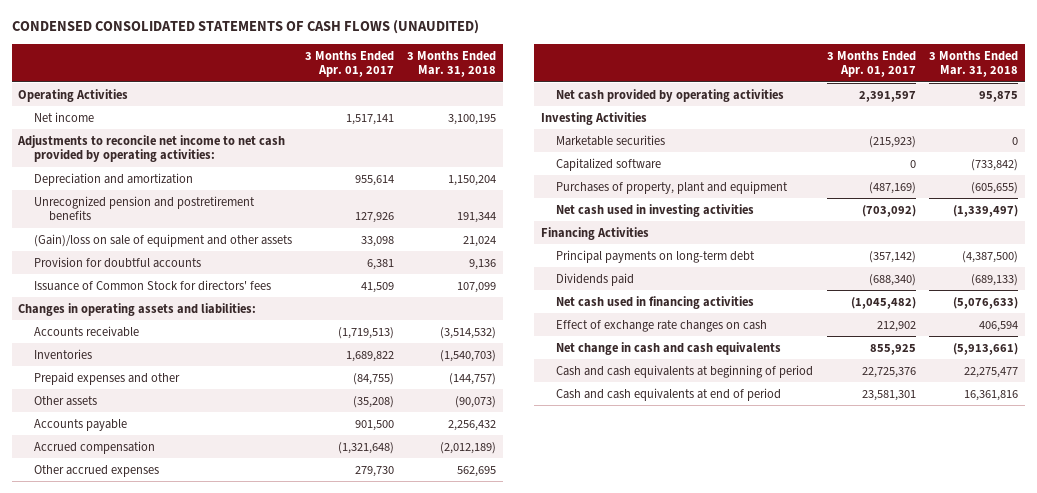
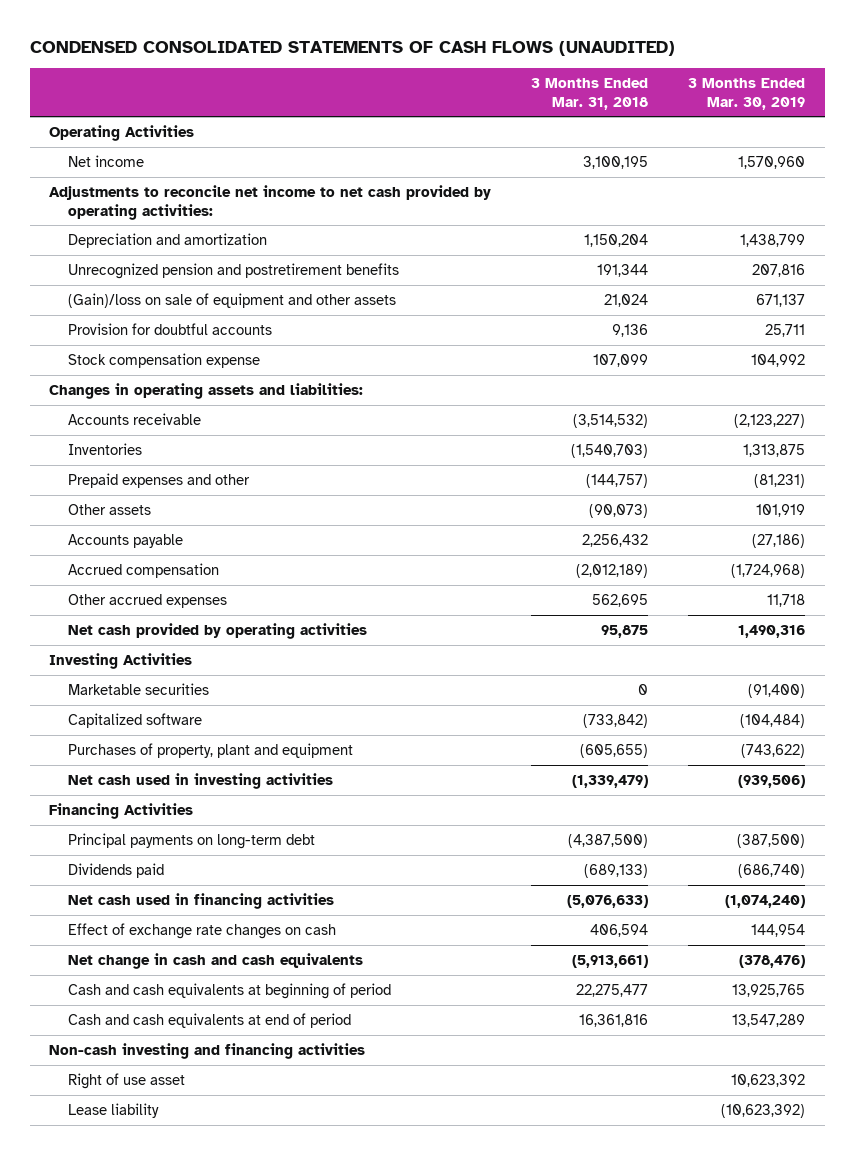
- | 3 Months Ended Apr. 01, 2017 | 3 Months Ended Mar. 31, 2018
+ | 3 Months Ended Mar. 31, 2018 | 3 Months Ended Mar. 30, 2019
- Issuance of Common Stock for directors' fees | 41,509 | 107,099
+ Stock compensation expense | 107,099 | 104,992
- Net cash used in investing activities | (703,092) | (1,339,497)
+ Net cash used in investing activities | (1,339,479) | (939,506)
+ Non-cash investing and financing activities
+ Right of use asset | | 10,623,392
+ Lease liability | | (10,623,392)

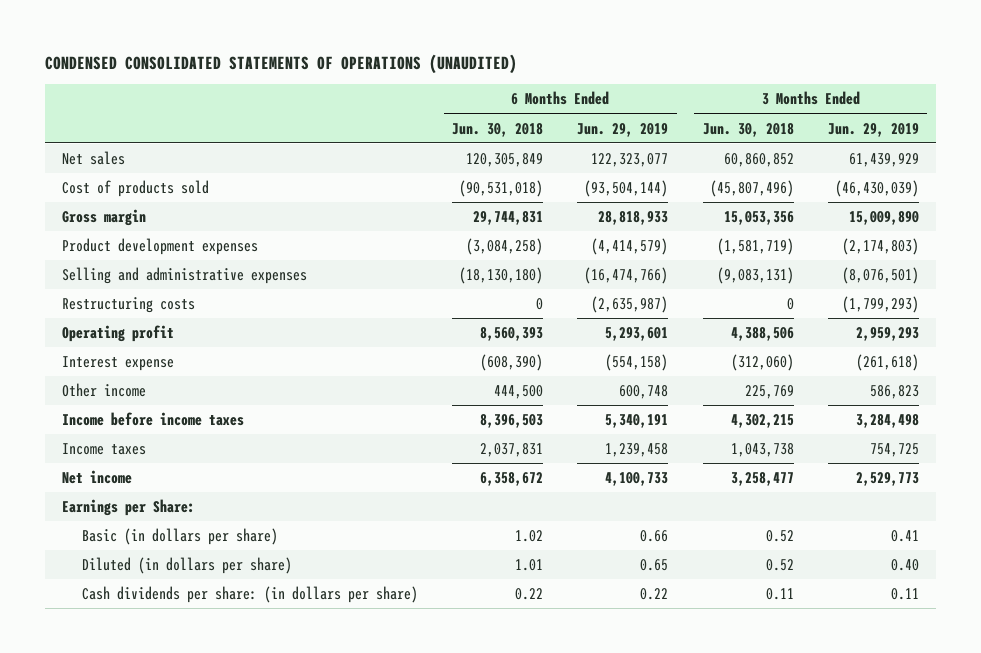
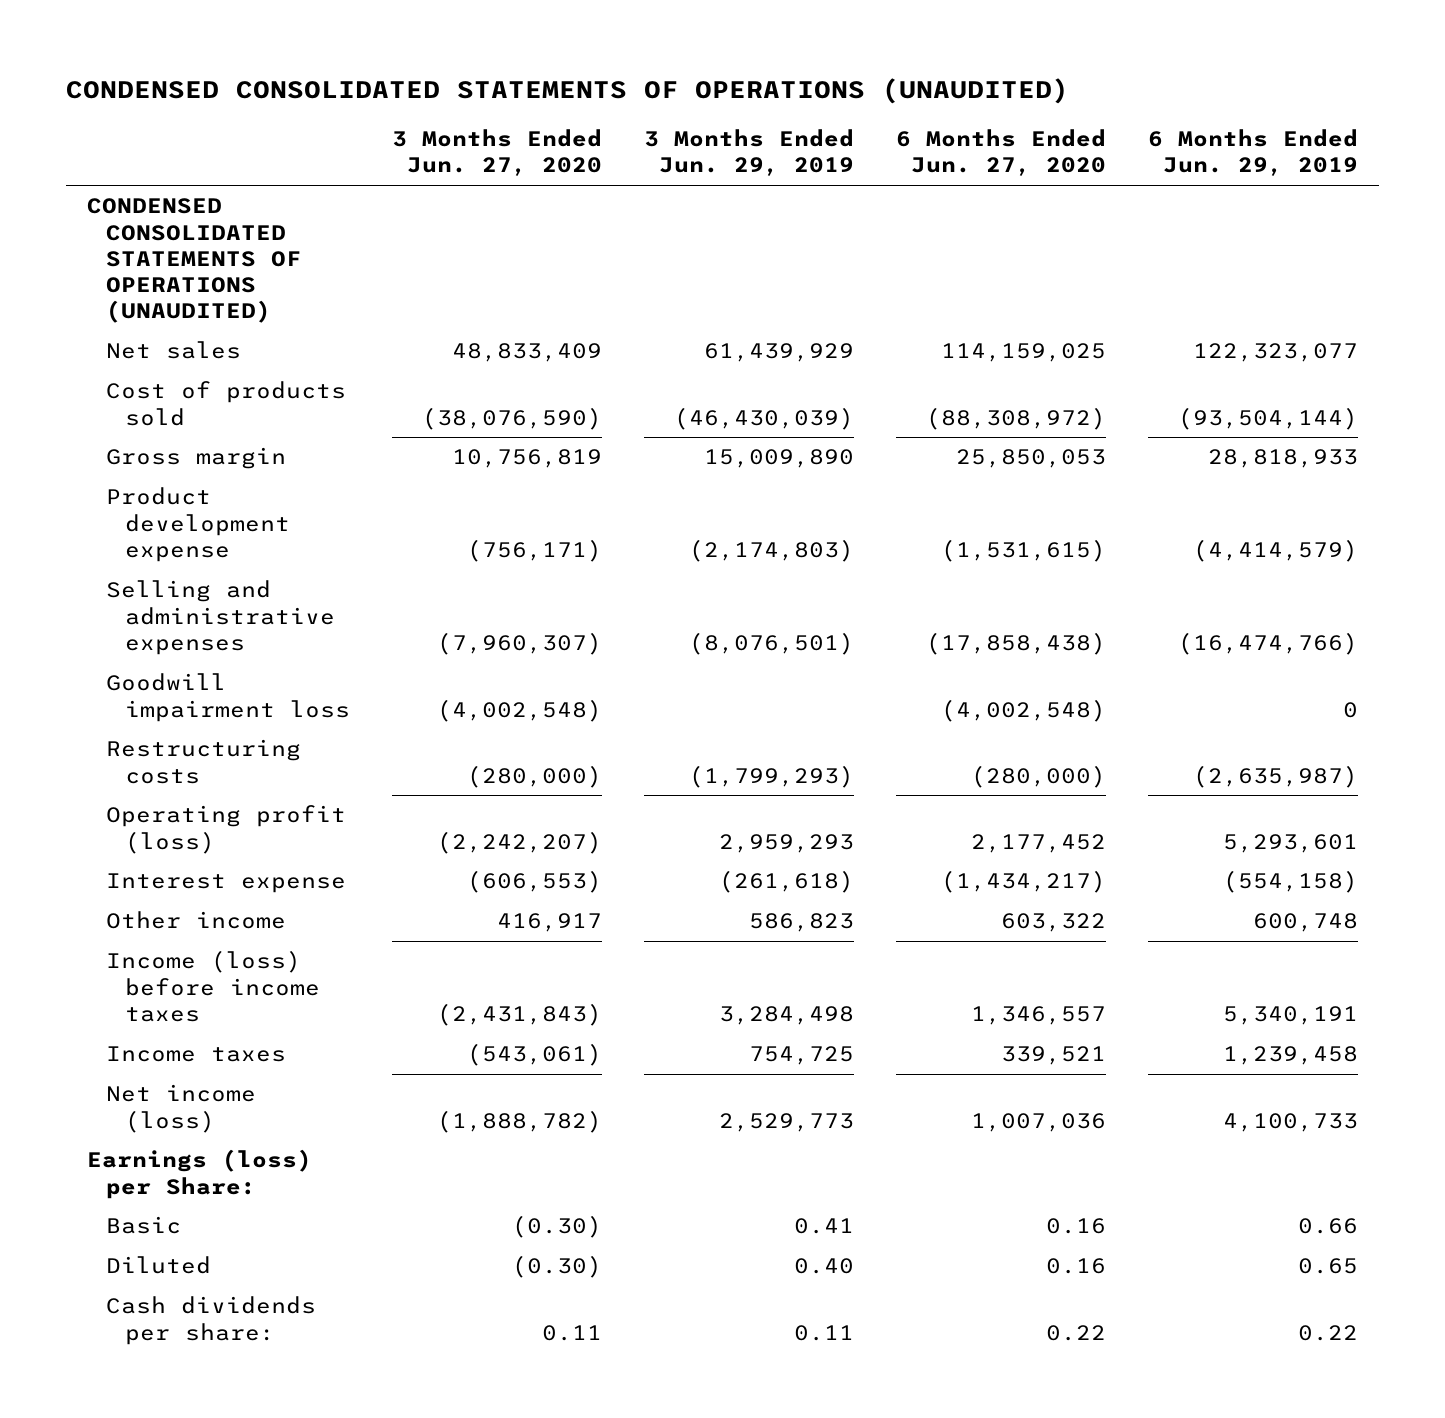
- | 6 Months Ended Jun. 30, 2018 | 6 Months Ended Jun. 29, 2019 | 3 Months Ended Jun. 30, 2018 | 3 Months Ended Jun. 29, 2019
+ | 3 Months Ended Jun. 27, 2020 | 3 Months Ended Jun. 29, 2019 | 6 Months Ended Jun. 27, 2020 | 6 Months Ended Jun. 29, 2019
+ CONDENSED CONSOLIDATED STATEMENTS OF OPERATIONS (UNAUDITED)
- Product development expenses | (3,084,258) | (4,414,579) | (1,581,719) | (2,174,803)
+ Product development expense | (756,171) | (2,174,803) | (1,531,615) | (4,414,579)
+ Goodwill impairment loss | (4,002,548) | | (4,002,548) | 0
- Operating profit | 8,560,393 | 5,293,601 | 4,388,506 | 2,959,293
+ Operating profit (loss) | (2,242,207) | 2,959,293 | 2,177,452 | 5,293,601
- Income before income taxes | 8,396,503 | 5,340,191 | 4,302,215 | 3,284,498
+ Income (loss) before income taxes | (2,431,843) | 3,284,498 | 1,346,557 | 5,340,191
- Net income | 6,358,672 | 4,100,733 | 3,258,477 | 2,529,773
- Earnings per Share:
- Basic (in dollars per share) | 1.02 | 0.66 | 0.52 | 0.41
- Diluted (in dollars per share) | 1.01 | 0.65 | 0.52 | 0.40
- Cash dividends per share: (in dollars per share) | 0.22 | 0.22 | 0.11 | 0.11
+ Net income (loss) | (1,888,782) | 2,529,773 | 1,007,036 | 4,100,733
+ Earnings (loss) per Share:
+ Basic | (0.30) | 0.41 | 0.16 | 0.66
+ Diluted | (0.30) | 0.40 | 0.16 | 0.65
+ Cash dividends per share: | 0.11 | 0.11 | 0.22 | 0.22

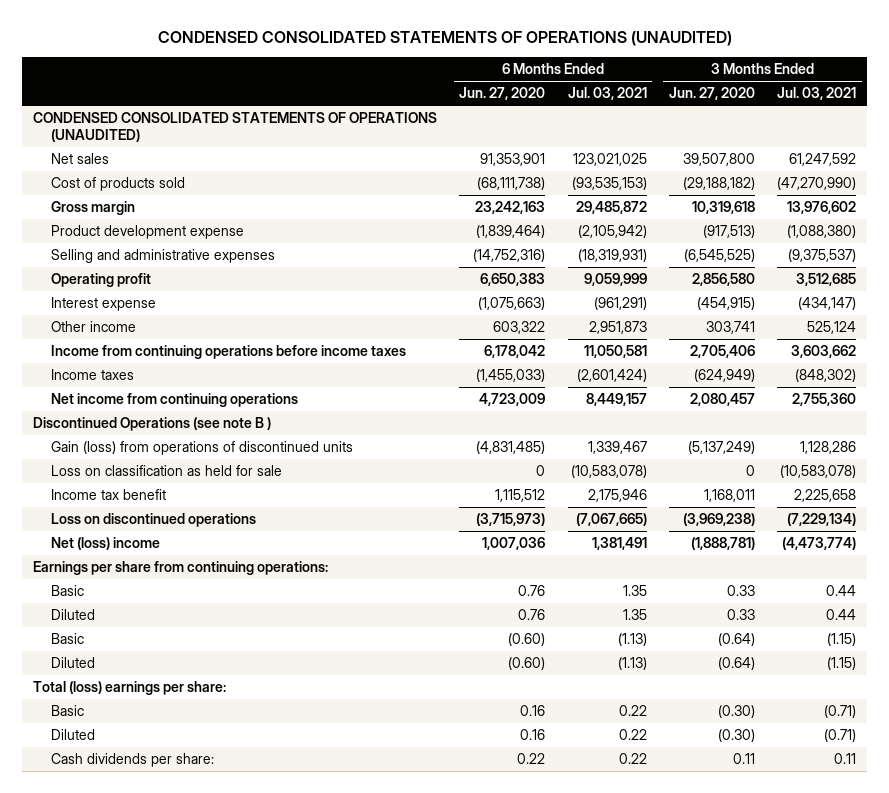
- | 3 Months Ended Jun. 27, 2020 | 3 Months Ended Jun. 29, 2019 | 6 Months Ended Jun. 27, 2020 | 6 Months Ended Jun. 29, 2019
+ | 6 Months Ended Jun. 27, 2020 | 6 Months Ended Jul. 03, 2021 | 3 Months Ended Jun. 27, 2020 | 3 Months Ended Jul. 03, 2021
- Net sales | 48,833,409 | 61,439,929 | 114,159,025 | 122,323,077
- Cost of products sold | (38,076,590) | (46,430,039) | (88,308,972) | (93,504,144)
- Gross margin | 10,756,819 | 15,009,890 | 25,850,053 | 28,818,933
- Product development expense | (756,171) | (2,174,803) | (1,531,615) | (4,414,579)
- Selling and administrative expenses | (7,960,307) | (8,076,501) | (17,858,438) | (16,474,766)
- Goodwill impairment loss | (4,002,548) | | (4,002,548) | 0
- Restructuring costs | (280,000) | (1,799,293) | (280,000) | (2,635,987)
- Operating profit (loss) | (2,242,207) | 2,959,293 | 2,177,452 | 5,293,601
- Interest expense | (606,553) | (261,618) | (1,434,217) | (554,158)
- Other income | 416,917 | 586,823 | 603,322 | 600,748
- Income (loss) before income taxes | (2,431,843) | 3,284,498 | 1,346,557 | 5,340,191
- Income taxes | (543,061) | 754,725 | 339,521 | 1,239,458
- Net income (loss) | (1,888,782) | 2,529,773 | 1,007,036 | 4,100,733
- Earnings (loss) per Share:
+ Net sales | 91,353,901 | 123,021,025 | 39,507,800 | 61,247,592
+ Cost of products sold | (68,111,738) | (93,535,153) | (29,188,182) | (47,270,990)
+ Gross margin | 23,242,163 | 29,485,872 | 10,319,618 | 13,976,602
+ Product development expense | (1,839,464) | (2,105,942) | (917,513) | (1,088,380)
+ Selling and administrative expenses | (14,752,316) | (18,319,931) | (6,545,525) | (9,375,537)
+ Operating profit | 6,650,383 | 9,059,999 | 2,856,580 | 3,512,685
+ Interest expense | (1,075,663) | (961,291) | (454,915) | (434,147)
+ Other income | 603,322 | 2,951,873 | 303,741 | 525,124
+ Income from continuing operations before income taxes | 6,178,042 | 11,050,581 | 2,705,406 | 3,603,662
+ Income taxes | (1,455,033) | (2,601,424) | (624,949) | (848,302)
+ Net income from continuing operations | 4,723,009 | 8,449,157 | 2,080,457 | 2,755,360
+ Discontinued Operations (see note B )
+ Gain (loss) from operations of discontinued units | (4,831,485) | 1,339,467 | (5,137,249) | 1,128,286
+ Loss on classification as held for sale | 0 | (10,583,078) | 0 | (10,583,078)
+ Income tax benefit | 1,115,512 | 2,175,946 | 1,168,011 | 2,225,658
+ Loss on discontinued operations | (3,715,973) | (7,067,665) | (3,969,238) | (7,229,134)
+ Net (loss) income | 1,007,036 | 1,381,491 | (1,888,781) | (4,473,774)
+ Earnings per share from continuing operations:
+ Basic | 0.76 | 1.35 | 0.33 | 0.44
+ Diluted | 0.76 | 1.35 | 0.33 | 0.44
+ Basic | (0.60) | (1.13) | (0.64) | (1.15)
+ Diluted | (0.60) | (1.13) | (0.64) | (1.15)
+ Total (loss) earnings per share:

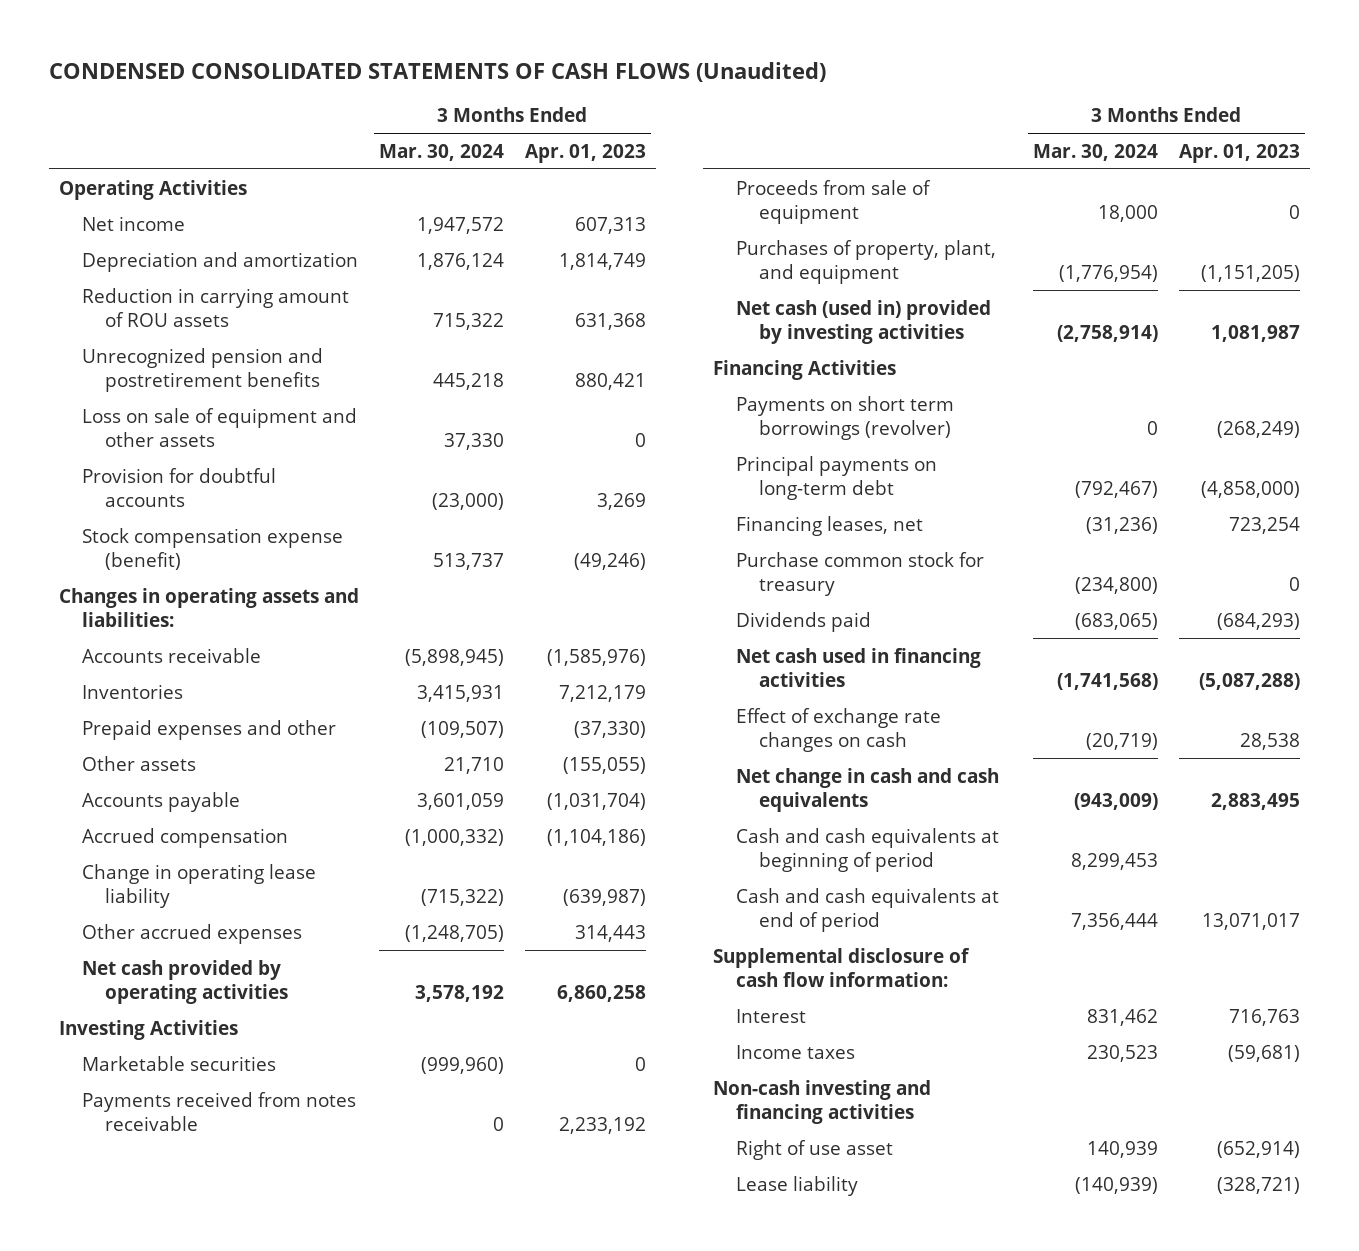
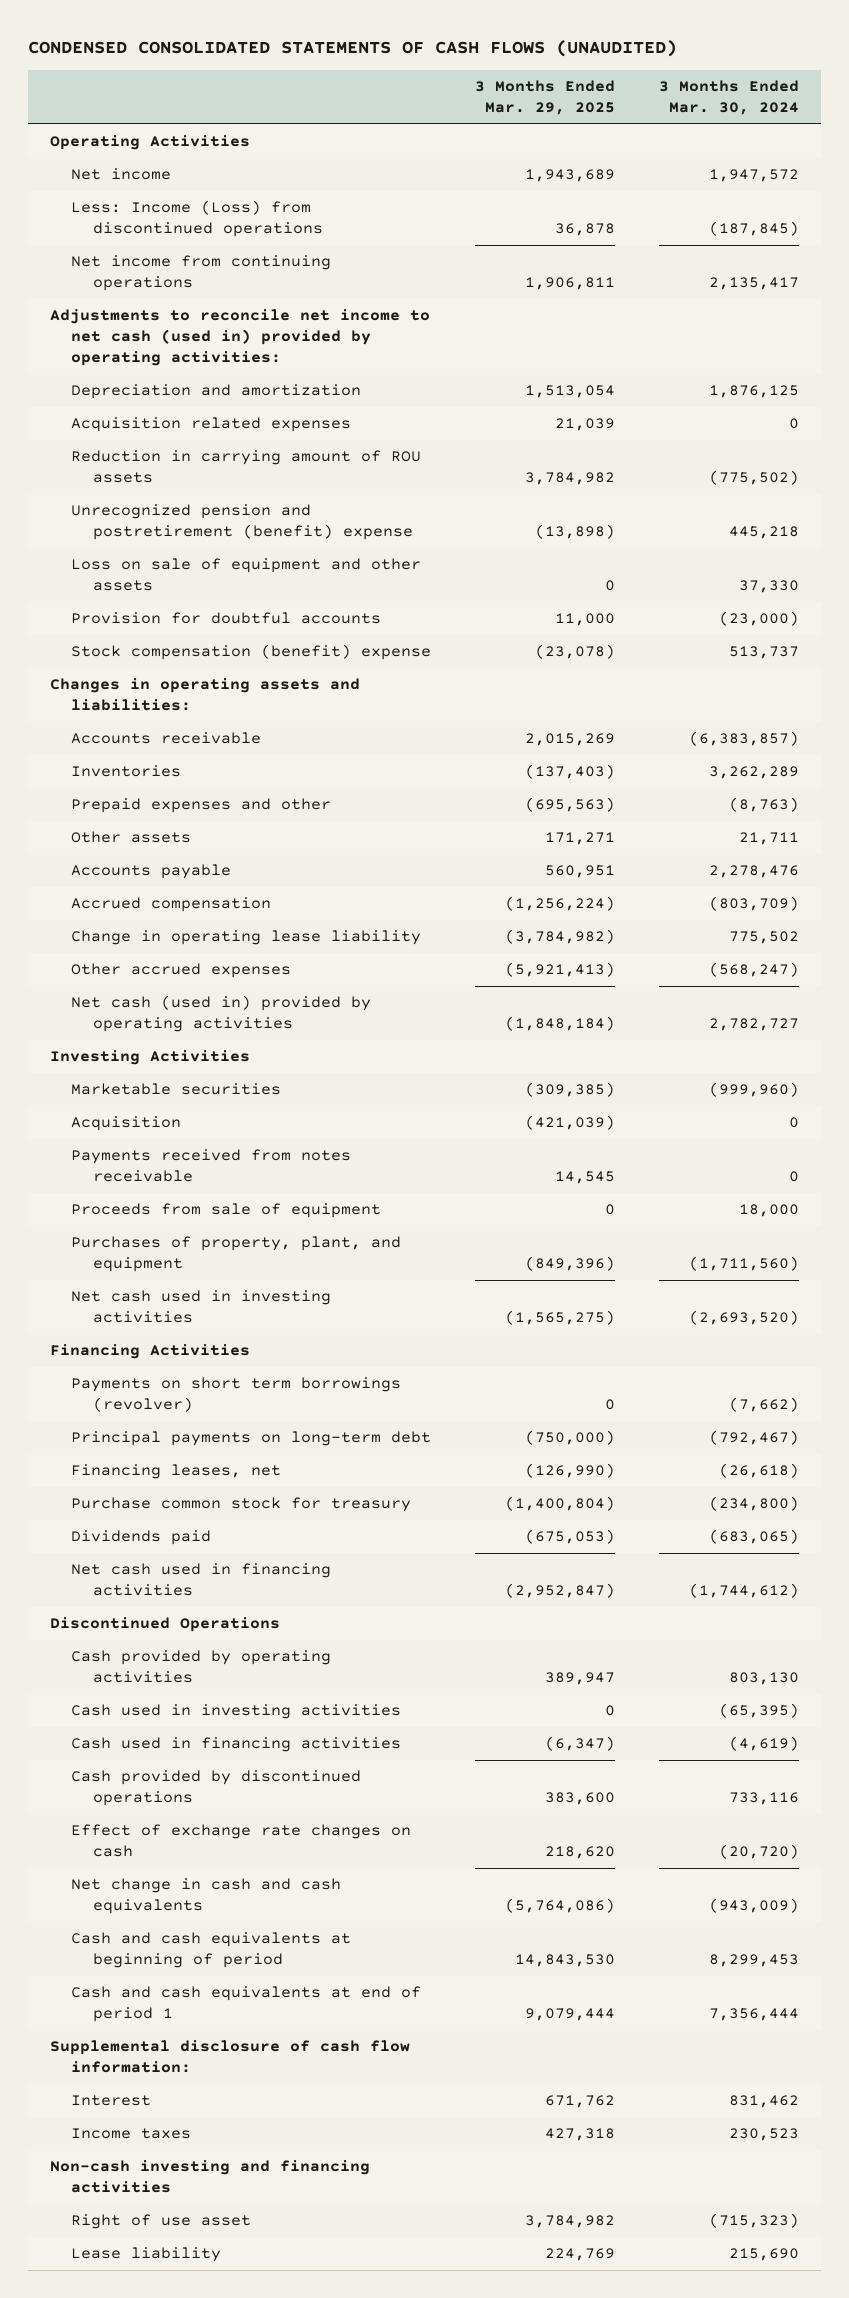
- CONDENSED CONSOLIDATED STATEMENTS OF CASH FLOWS (Unaudited)
+ CONDENSED CONSOLIDATED STATEMENTS OF CASH FLOWS (UNAUDITED)
- | 3 Months Ended Mar. 30, 2024 | 3 Months Ended Apr. 01, 2023
+ | 3 Months Ended Mar. 29, 2025 | 3 Months Ended Mar. 30, 2024
- Depreciation and amortization | 1,876,124 | 1,814,749
- Reduction in carrying amount of ROU assets | 715,322 | 631,368
- Unrecognized pension and postretirement benefits | 445,218 | 880,421
+ Less: Income (Loss) from discontinued operations | 36,878 | (187,845)
+ Net income from continuing operations | 1,906,811 | 2,135,417
+ Adjustments to reconcile net income to net cash (used in) provided by operating activities:
+ Depreciation and amortization | 1,513,054 | 1,876,125
+ Acquisition related expenses | 21,039 | 0
+ Reduction in carrying amount of ROU assets | 3,784,982 | (775,502)
+ Unrecognized pension and postretirement (benefit) expense | (13,898) | 445,218
- Stock compensation expense (benefit) | 513,737 | (49,246)
+ Stock compensation (benefit) expense | (23,078) | 513,737
- Accounts receivable | (5,898,945) | (1,585,976)
- Inventories | 3,415,931 | 7,212,179
- Prepaid expenses and other | (109,507) | (37,330)
- Other assets | 21,710 | (155,055)
- Accounts payable | 3,601,059 | (1,031,704)
- Accrued compensation | (1,000,332) | (1,104,186)
- Change in operating lease liability | (715,322) | (639,987)
- Other accrued expenses | (1,248,705) | 314,443
- Net cash provided by operating activities | 3,578,192 | 6,860,258
+ Accounts receivable | 2,015,269 | (6,383,857)
+ Inventories | (137,403) | 3,262,289
+ Prepaid expenses and other | (695,563) | (8,763)
+ Other assets | 171,271 | 21,711
+ Accounts payable | 560,951 | 2,278,476
+ Accrued compensation | (1,256,224) | (803,709)
+ Change in operating lease liability | (3,784,982) | 775,502
+ Other accrued expenses | (5,921,413) | (568,247)
+ Net cash (used in) provided by operating activities | (1,848,184) | 2,782,727
+ Acquisition | (421,039) | 0
- Purchases of property, plant, and equipment | (1,776,954) | (1,151,205)
- Net cash (used in) provided by investing activities | (2,758,914) | 1,081,987
+ Purchases of property, plant, and equipment | (849,396) | (1,711,560)
+ Net cash used in investing activities | (1,565,275) | (2,693,520)
- Payments on short term borrowings (revolver) | 0 | (268,249)
+ Payments on short term borrowings (revolver) | 0 | (7,662)
- Financing leases, net | (31,236) | 723,254
+ Financing leases, net | (126,990) | (26,618)
- Net cash used in financing activities | (1,741,568) | (5,087,288)
- Effect of exchange rate changes on cash | (20,719) | 28,538
+ Net cash used in financing activities | (2,952,847) | (1,744,612)
+ Discontinued Operations
+ Cash provided by operating activities | 389,947 | 803,130
+ Cash used in investing activities | 0 | (65,395)
+ Cash used in financing activities | (6,347) | (4,619)
+ Cash provided by discontinued operations | 383,600 | 733,116
+ Effect of exchange rate changes on cash | 218,620 | (20,720)
- Cash and cash equivalents at end of period | 7,356,444 | 13,071,017
+ Cash and cash equivalents at end of period 1 | 9,079,444 | 7,356,444
- Right of use asset | 140,939 | (652,914)
- Lease liability | (140,939) | (328,721)
+ Right of use asset | 3,784,982 | (715,323)
+ Lease liability | 224,769 | 215,690

